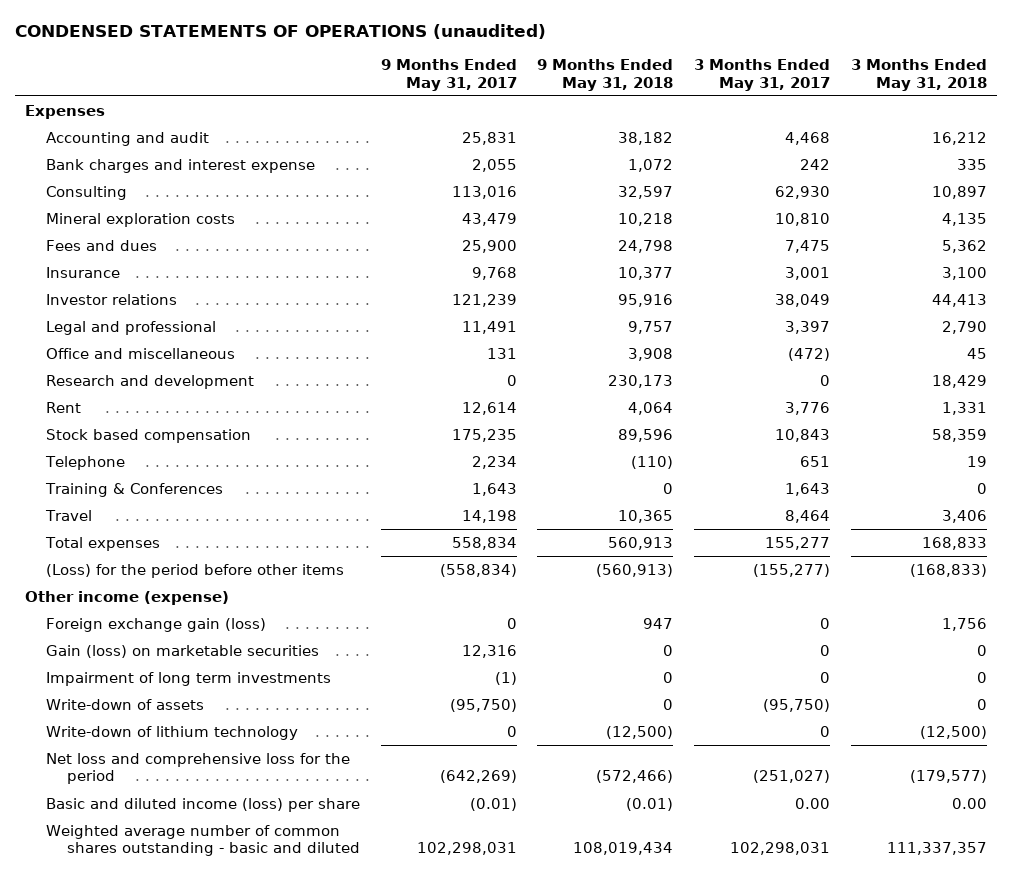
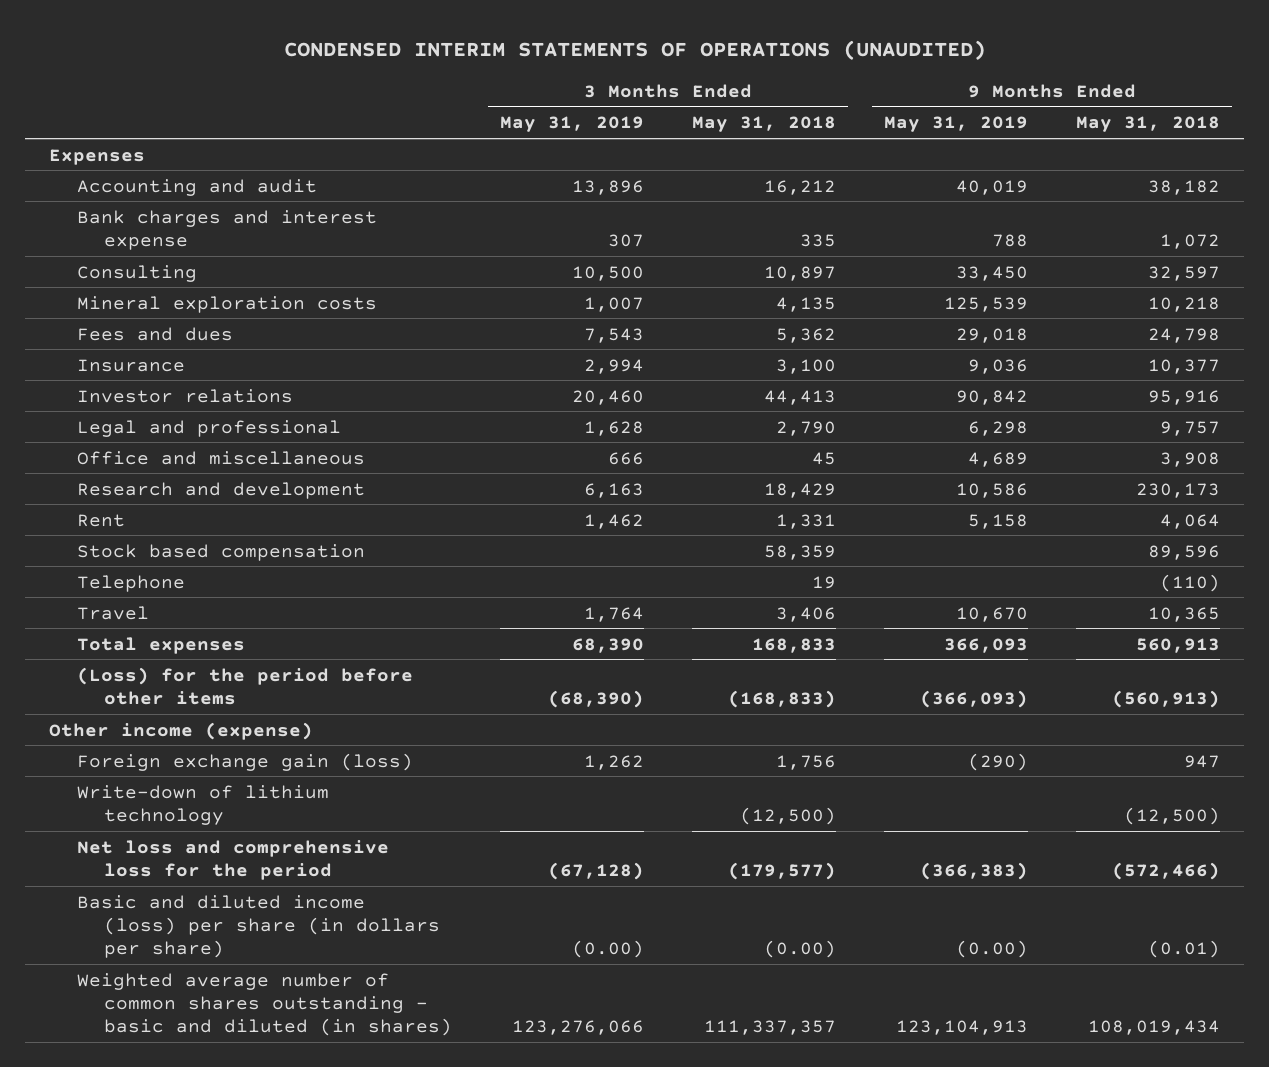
- CONDENSED STATEMENTS OF OPERATIONS (unaudited)
+ CONDENSED INTERIM STATEMENTS OF OPERATIONS (UNAUDITED)
- | 9 Months Ended May 31, 2017 | 9 Months Ended May 31, 2018 | 3 Months Ended May 31, 2017 | 3 Months Ended May 31, 2018
+ | 3 Months Ended May 31, 2019 | 3 Months Ended May 31, 2018 | 9 Months Ended May 31, 2019 | 9 Months Ended May 31, 2018
- Training & Conferences | 1,643 | 0 | 1,643 | 0
- Gain (loss) on marketable securities | 12,316 | 0 | 0 | 0
- Impairment of long term investments | (1) | 0 | 0 | 0
- Write-down of assets | (95,750) | 0 | (95,750) | 0
- Basic and diluted income (loss) per share | (0.01) | (0.01) | 0.00 | 0.00
- Weighted average number of common shares outstanding - basic and diluted | 102,298,031 | 108,019,434 | 102,298,031 | 111,337,357
+ Basic and diluted income (loss) per share (in dollars per share) | (0.00) | (0.00) | (0.00) | (0.01)
+ Weighted average number of common shares outstanding - basic and diluted (in shares) | 123,276,066 | 111,337,357 | 123,104,913 | 108,019,434

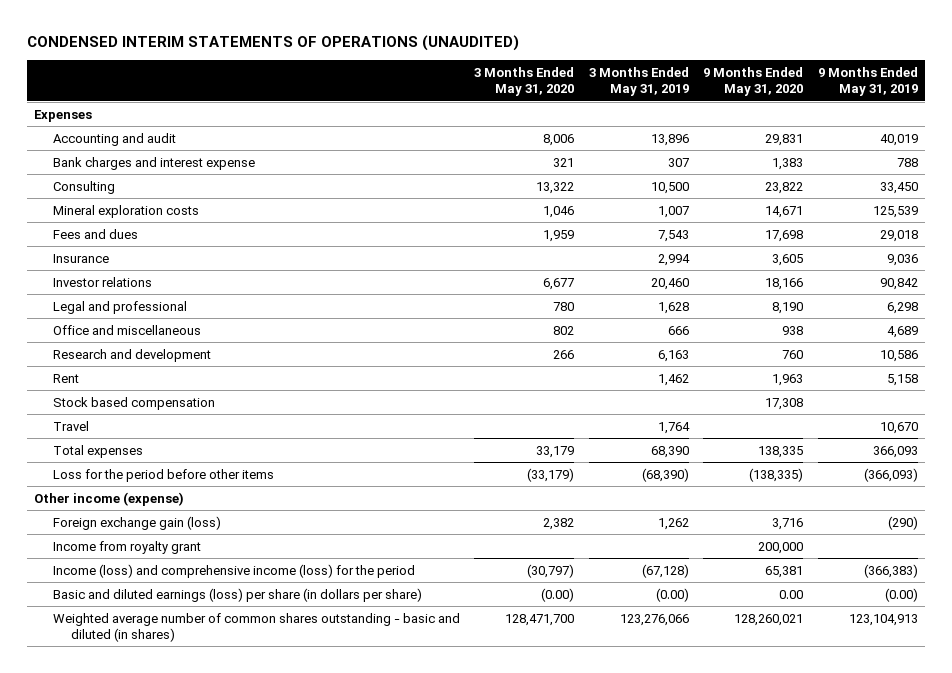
- | 3 Months Ended May 31, 2019 | 3 Months Ended May 31, 2018 | 9 Months Ended May 31, 2019 | 9 Months Ended May 31, 2018
+ | 3 Months Ended May 31, 2020 | 3 Months Ended May 31, 2019 | 9 Months Ended May 31, 2020 | 9 Months Ended May 31, 2019
- Telephone | | 19 | | (110)
- (Loss) for the period before other items | (68,390) | (168,833) | (366,093) | (560,913)
+ Loss for the period before other items | (33,179) | (68,390) | (138,335) | (366,093)
- Write-down of lithium technology | | (12,500) | | (12,500)
- Net loss and comprehensive loss for the period | (67,128) | (179,577) | (366,383) | (572,466)
- Basic and diluted income (loss) per share (in dollars per share) | (0.00) | (0.00) | (0.00) | (0.01)
+ Income from royalty grant | | | 200,000 |
+ Income (loss) and comprehensive income (loss) for the period | (30,797) | (67,128) | 65,381 | (366,383)
+ Basic and diluted earnings (loss) per share (in dollars per share) | (0.00) | (0.00) | 0.00 | (0.00)

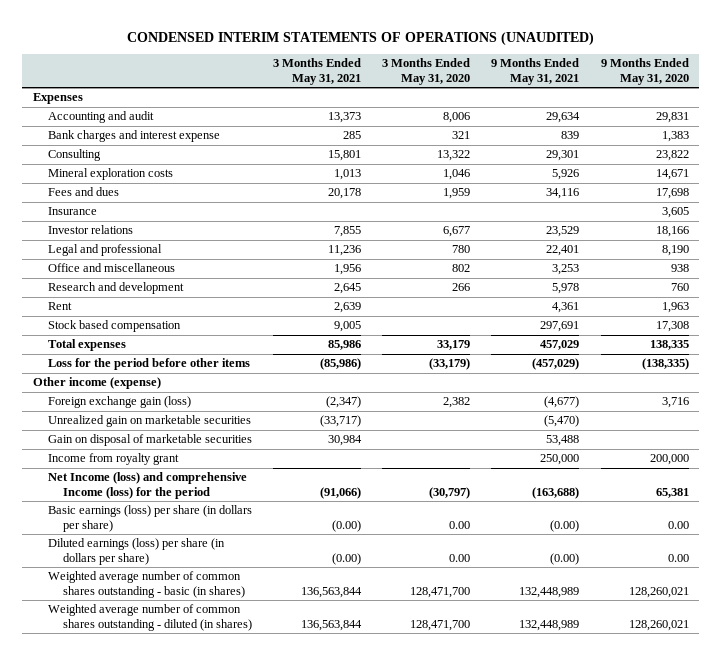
- | 3 Months Ended May 31, 2020 | 3 Months Ended May 31, 2019 | 9 Months Ended May 31, 2020 | 9 Months Ended May 31, 2019
+ | 3 Months Ended May 31, 2021 | 3 Months Ended May 31, 2020 | 9 Months Ended May 31, 2021 | 9 Months Ended May 31, 2020
- Travel | | 1,764 | | 10,670
+ Unrealized gain on marketable securities | (33,717) | | (5,470) |
+ Gain on disposal of marketable securities | 30,984 | | 53,488 |
- Income (loss) and comprehensive income (loss) for the period | (30,797) | (67,128) | 65,381 | (366,383)
- Basic and diluted earnings (loss) per share (in dollars per share) | (0.00) | (0.00) | 0.00 | (0.00)
- Weighted average number of common shares outstanding - basic and diluted (in shares) | 128,471,700 | 123,276,066 | 128,260,021 | 123,104,913
+ Net Income (loss) and comprehensive Income (loss) for the period | (91,066) | (30,797) | (163,688) | 65,381
+ Basic earnings (loss) per share (in dollars per share) | (0.00) | 0.00 | (0.00) | 0.00
+ Diluted earnings (loss) per share (in dollars per share) | (0.00) | 0.00 | (0.00) | 0.00
+ Weighted average number of common shares outstanding - basic (in shares) | 136,563,844 | 128,471,700 | 132,448,989 | 128,260,021
+ Weighted average number of common shares outstanding - diluted (in shares) | 136,563,844 | 128,471,700 | 132,448,989 | 128,260,021

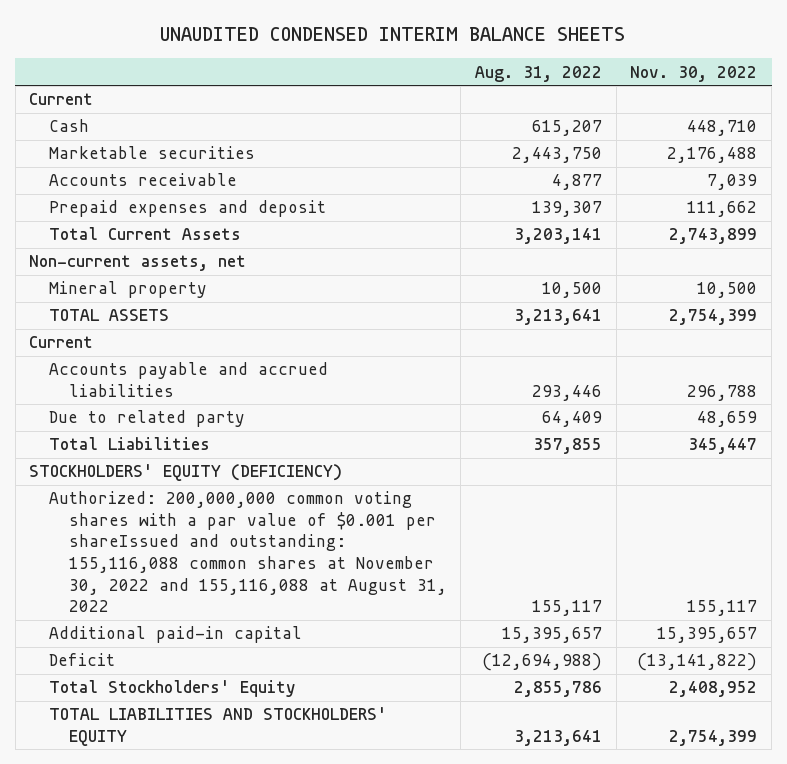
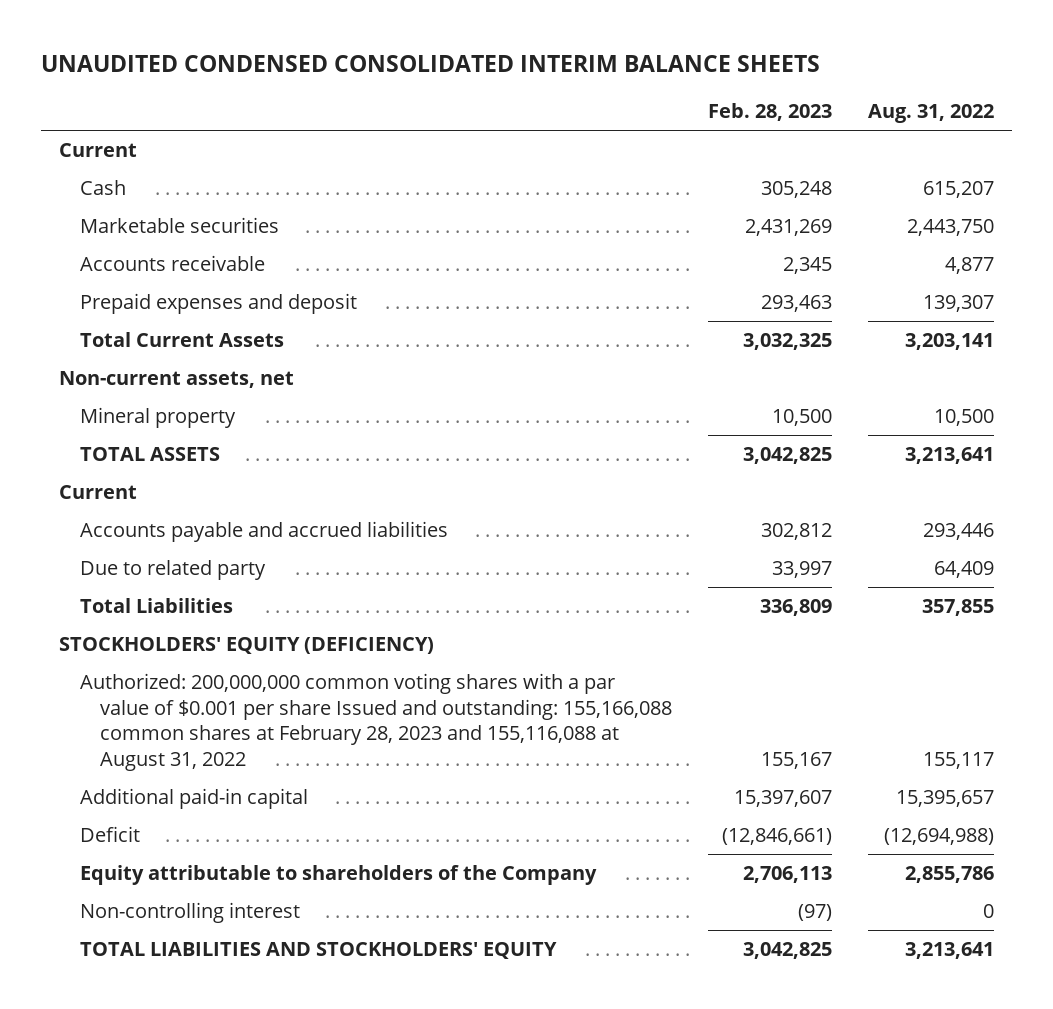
- UNAUDITED CONDENSED INTERIM BALANCE SHEETS
+ UNAUDITED CONDENSED CONSOLIDATED INTERIM BALANCE SHEETS
- | Aug. 31, 2022 | Nov. 30, 2022
+ | Feb. 28, 2023 | Aug. 31, 2022
- Authorized: 200,000,000 common voting shares with a par value of $0.001 per shareIssued and outstanding: 155,116,088 common shares at November 30, 2022 and 155,116,088 at August 31, 2022 | 155,117 | 155,117
+ Authorized: 200,000,000 common voting shares with a par value of $0.001 per share Issued and outstanding: 155,166,088 common shares at February 28, 2023 and 155,116,088 at August 31, 2022 | 155,167 | 155,117
- Total Stockholders' Equity | 2,855,786 | 2,408,952
+ Equity attributable to shareholders of the Company | 2,706,113 | 2,855,786
+ Non-controlling interest | (97) | 0

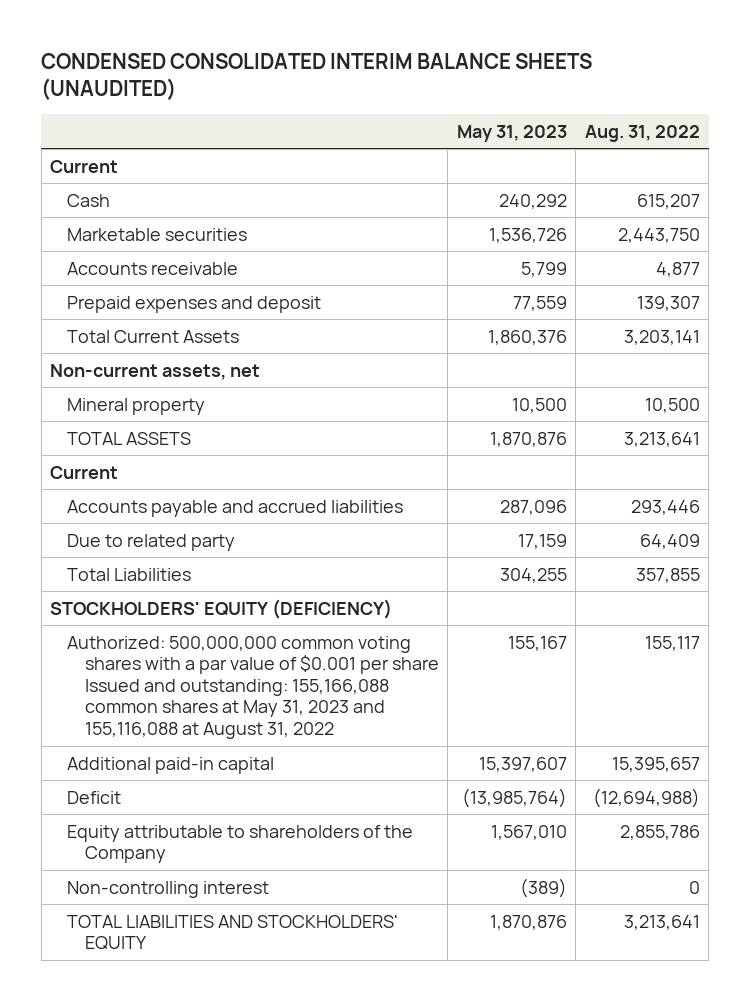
- UNAUDITED CONDENSED CONSOLIDATED INTERIM BALANCE SHEETS
+ CONDENSED CONSOLIDATED INTERIM BALANCE SHEETS (UNAUDITED)
- | Feb. 28, 2023 | Aug. 31, 2022
+ | May 31, 2023 | Aug. 31, 2022
- Authorized: 200,000,000 common voting shares with a par value of $0.001 per share Issued and outstanding: 155,166,088 common shares at February 28, 2023 and 155,116,088 at August 31, 2022 | 155,167 | 155,117
+ Authorized: 500,000,000 common voting shares with a par value of $0.001 per share Issued and outstanding: 155,166,088 common shares at May 31, 2023 and 155,116,088 at August 31, 2022 | 155,167 | 155,117

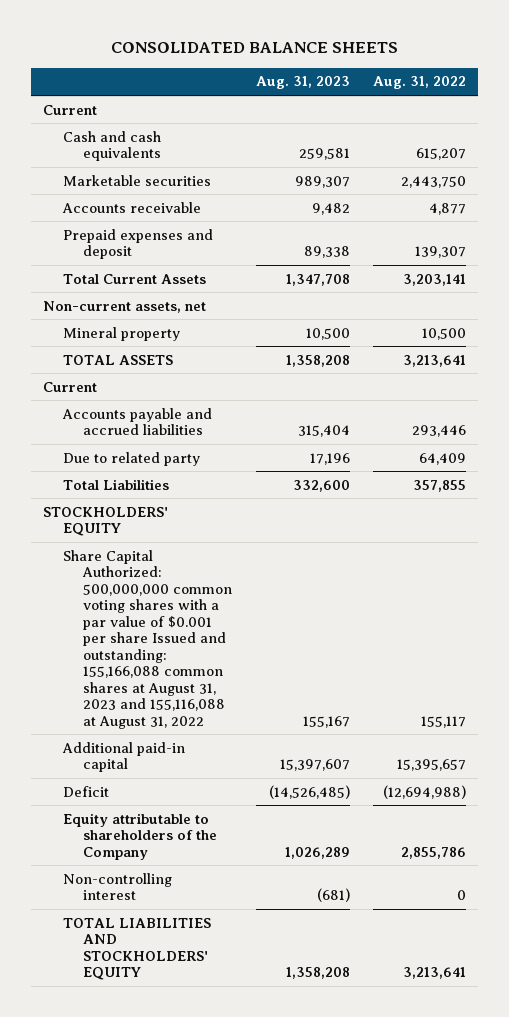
- CONDENSED CONSOLIDATED INTERIM BALANCE SHEETS (UNAUDITED)
+ CONSOLIDATED BALANCE SHEETS
- | May 31, 2023 | Aug. 31, 2022
+ | Aug. 31, 2023 | Aug. 31, 2022
- Cash | 240,292 | 615,207
+ Cash and cash equivalents | 259,581 | 615,207
- STOCKHOLDERS' EQUITY (DEFICIENCY)
- Authorized: 500,000,000 common voting shares with a par value of $0.001 per share Issued and outstanding: 155,166,088 common shares at May 31, 2023 and 155,116,088 at August 31, 2022 | 155,167 | 155,117
+ STOCKHOLDERS' EQUITY
+ Share Capital Authorized: 500,000,000 common voting shares with a par value of $0.001 per share Issued and outstanding: 155,166,088 common shares at August 31, 2023 and 155,116,088 at August 31, 2022 | 155,167 | 155,117

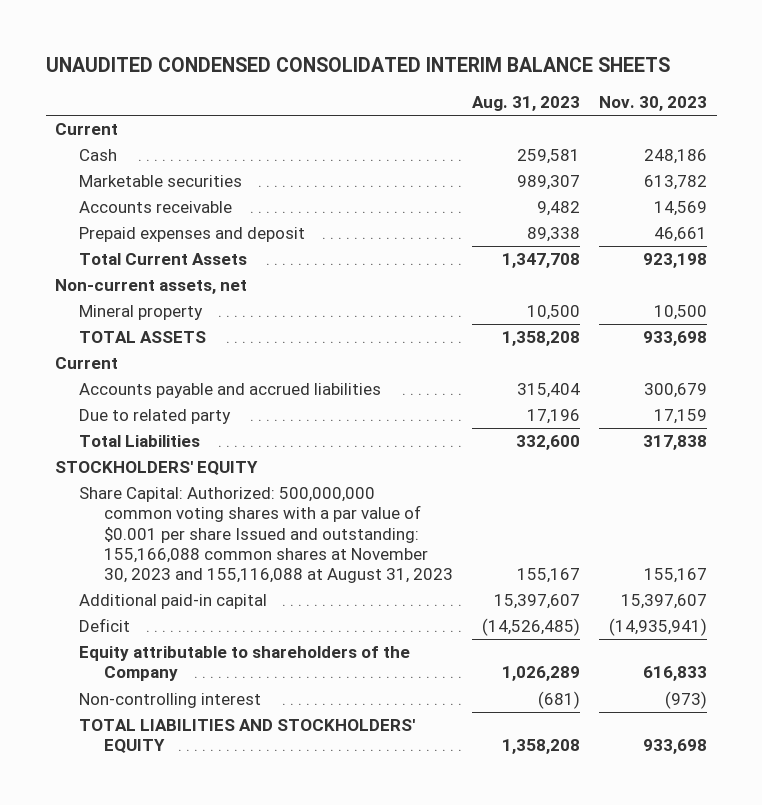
- CONSOLIDATED BALANCE SHEETS
+ UNAUDITED CONDENSED CONSOLIDATED INTERIM BALANCE SHEETS
- | Aug. 31, 2023 | Aug. 31, 2022
+ | Aug. 31, 2023 | Nov. 30, 2023
- Cash and cash equivalents | 259,581 | 615,207
+ Cash | 259,581 | 248,186
- Share Capital Authorized: 500,000,000 common voting shares with a par value of $0.001 per share Issued and outstanding: 155,166,088 common shares at August 31, 2023 and 155,116,088 at August 31, 2022 | 155,167 | 155,117
+ Share Capital: Authorized: 500,000,000 common voting shares with a par value of $0.001 per share Issued and outstanding: 155,166,088 common shares at November 30, 2023 and 155,116,088 at August 31, 2023 | 155,167 | 155,167

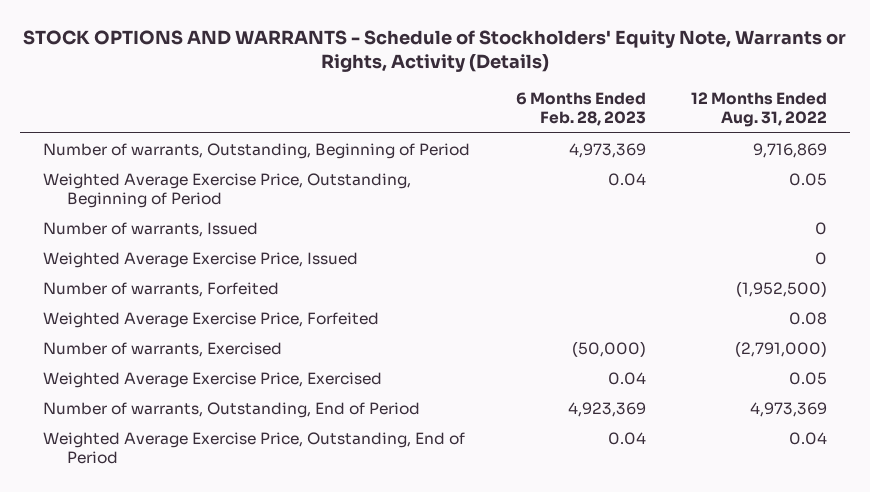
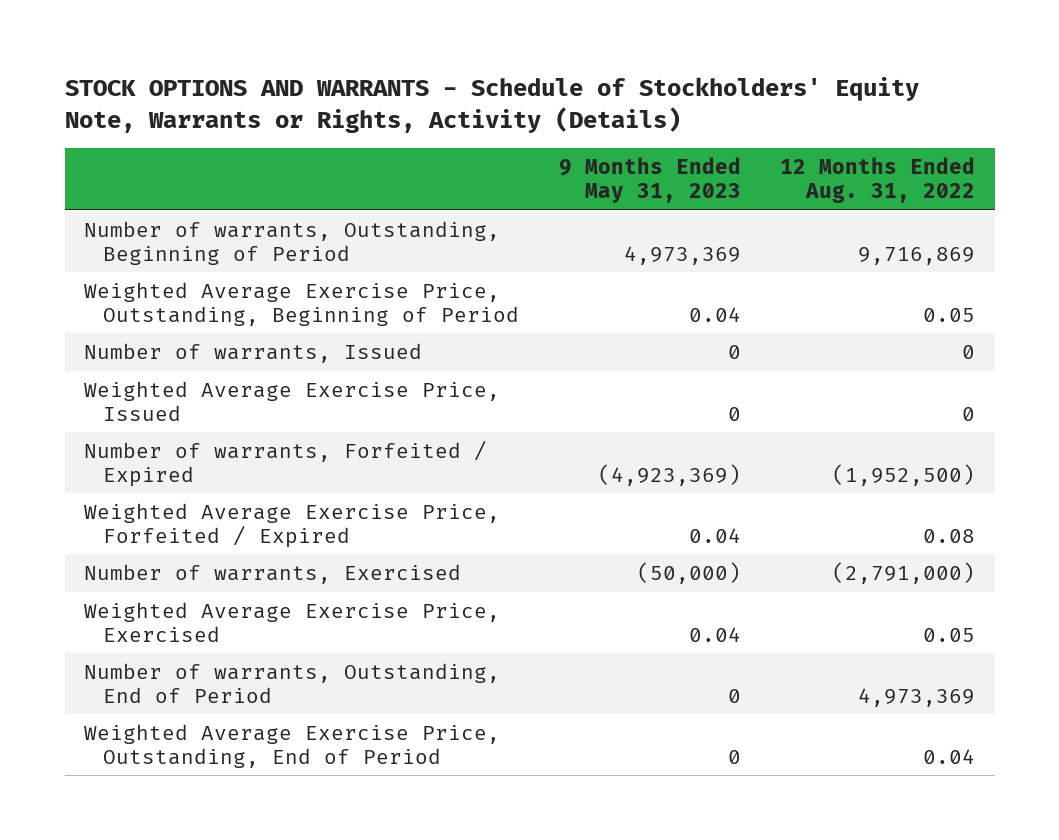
- | 6 Months Ended Feb. 28, 2023 | 12 Months Ended Aug. 31, 2022
+ | 9 Months Ended May 31, 2023 | 12 Months Ended Aug. 31, 2022
- Number of warrants, Forfeited | | (1,952,500)
- Weighted Average Exercise Price, Forfeited | | 0.08
+ Number of warrants, Forfeited / Expired | (4,923,369) | (1,952,500)
+ Weighted Average Exercise Price, Forfeited / Expired | 0.04 | 0.08

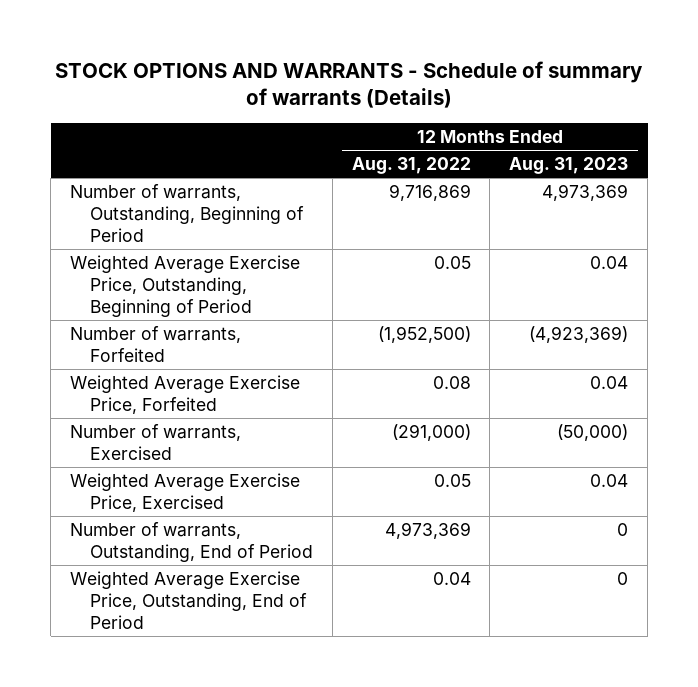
- STOCK OPTIONS AND WARRANTS - Schedule of Stockholders' Equity Note, Warrants or Rights, Activity (Details)
+ STOCK OPTIONS AND WARRANTS - Schedule of summary of warrants (Details)
- | 9 Months Ended May 31, 2023 | 12 Months Ended Aug. 31, 2022
+ | 12 Months Ended Aug. 31, 2022 | 12 Months Ended Aug. 31, 2023
- Number of warrants, Issued | 0 | 0
- Weighted Average Exercise Price, Issued | 0 | 0
- Number of warrants, Forfeited / Expired | (4,923,369) | (1,952,500)
- Weighted Average Exercise Price, Forfeited / Expired | 0.04 | 0.08
- Number of warrants, Exercised | (50,000) | (2,791,000)
+ Number of warrants, Forfeited | (1,952,500) | (4,923,369)
+ Weighted Average Exercise Price, Forfeited | 0.08 | 0.04
+ Number of warrants, Exercised | (291,000) | (50,000)

